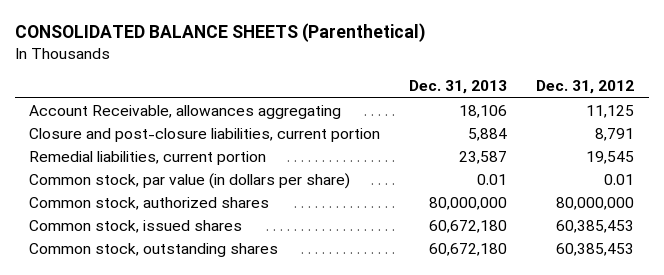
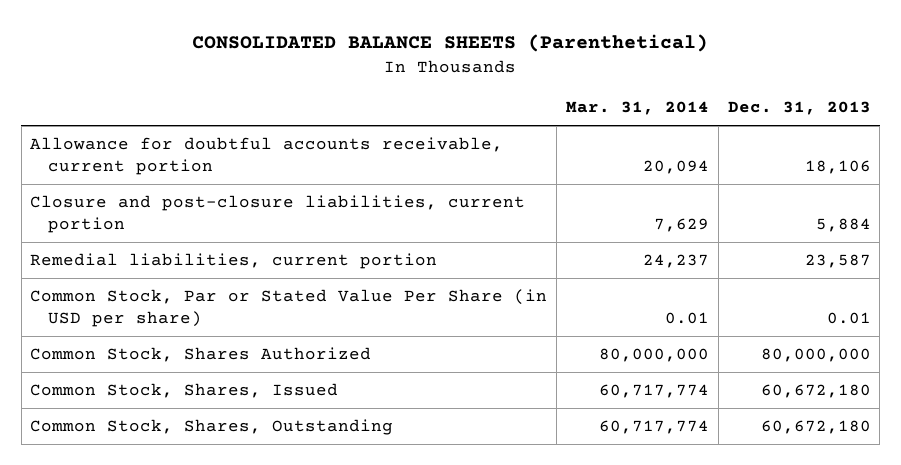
- | Dec. 31, 2013 | Dec. 31, 2012
+ | Mar. 31, 2014 | Dec. 31, 2013
- Account Receivable, allowances aggregating | 18,106 | 11,125
+ Allowance for doubtful accounts receivable, current portion | 20,094 | 18,106
- Common stock, par value (in dollars per share) | 0.01 | 0.01
- Common stock, authorized shares | 80,000,000 | 80,000,000
- Common stock, issued shares | 60,672,180 | 60,385,453
- Common stock, outstanding shares | 60,672,180 | 60,385,453
+ Common Stock, Par or Stated Value Per Share (in USD per share) | 0.01 | 0.01
+ Common Stock, Shares Authorized | 80,000,000 | 80,000,000
+ Common Stock, Shares, Issued | 60,717,774 | 60,672,180
+ Common Stock, Shares, Outstanding | 60,717,774 | 60,672,180

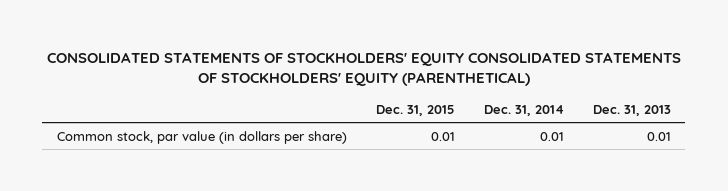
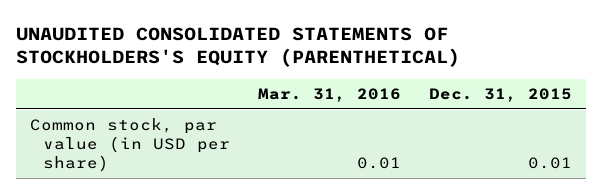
- CONSOLIDATED STATEMENTS OF STOCKHOLDERS' EQUITY CONSOLIDATED STATEMENTS OF STOCKHOLDERS' EQUITY (PARENTHETICAL)
+ UNAUDITED CONSOLIDATED STATEMENTS OF STOCKHOLDERS'S EQUITY (PARENTHETICAL)
- | Dec. 31, 2015 | Dec. 31, 2014 | Dec. 31, 2013
+ | Mar. 31, 2016 | Dec. 31, 2015
- Common stock, par value (in dollars per share) | 0.01 | 0.01 | 0.01
+ Common stock, par value (in USD per share) | 0.01 | 0.01

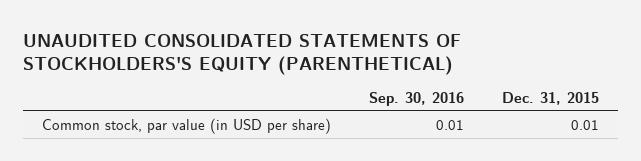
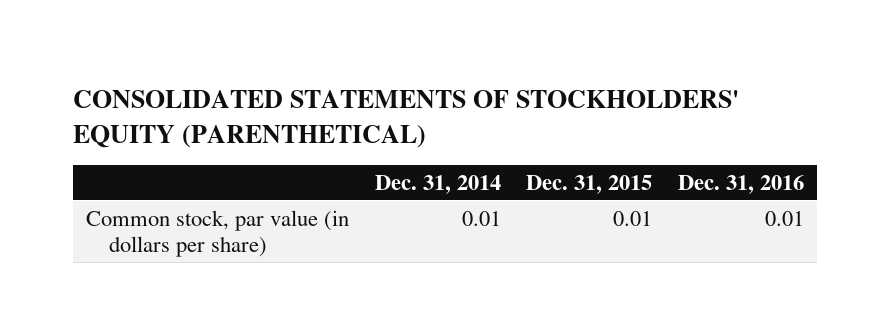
- UNAUDITED CONSOLIDATED STATEMENTS OF STOCKHOLDERS'S EQUITY (PARENTHETICAL)
+ CONSOLIDATED STATEMENTS OF STOCKHOLDERS' EQUITY (PARENTHETICAL)
- | Sep. 30, 2016 | Dec. 31, 2015
+ | Dec. 31, 2014 | Dec. 31, 2015 | Dec. 31, 2016
- Common stock, par value (in USD per share) | 0.01 | 0.01
+ Common stock, par value (in dollars per share) | 0.01 | 0.01 | 0.01

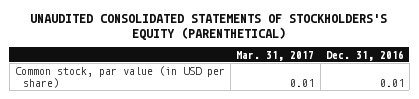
- CONSOLIDATED STATEMENTS OF STOCKHOLDERS' EQUITY (PARENTHETICAL)
+ UNAUDITED CONSOLIDATED STATEMENTS OF STOCKHOLDERS'S EQUITY (PARENTHETICAL)
- | Dec. 31, 2014 | Dec. 31, 2015 | Dec. 31, 2016
+ | Mar. 31, 2017 | Dec. 31, 2016
- Common stock, par value (in dollars per share) | 0.01 | 0.01 | 0.01
+ Common stock, par value (in USD per share) | 0.01 | 0.01

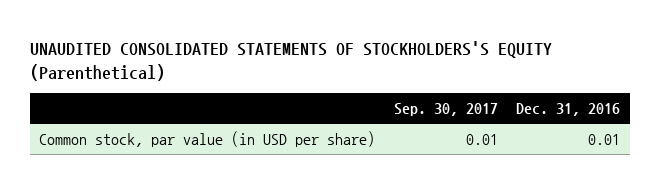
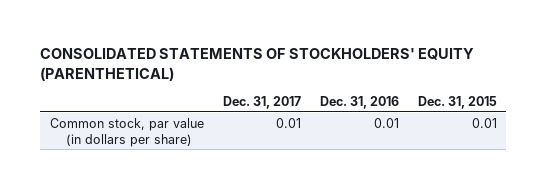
- UNAUDITED CONSOLIDATED STATEMENTS OF STOCKHOLDERS'S EQUITY (Parenthetical)
+ CONSOLIDATED STATEMENTS OF STOCKHOLDERS' EQUITY (PARENTHETICAL)
- | Sep. 30, 2017 | Dec. 31, 2016
+ | Dec. 31, 2017 | Dec. 31, 2016 | Dec. 31, 2015
- Common stock, par value (in USD per share) | 0.01 | 0.01
+ Common stock, par value (in dollars per share) | 0.01 | 0.01 | 0.01

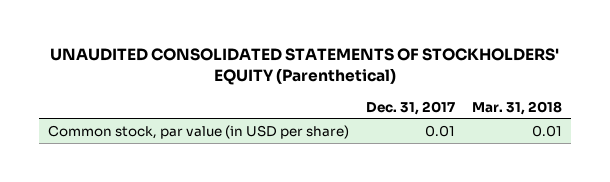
- CONSOLIDATED STATEMENTS OF STOCKHOLDERS' EQUITY (PARENTHETICAL)
+ UNAUDITED CONSOLIDATED STATEMENTS OF STOCKHOLDERS' EQUITY (Parenthetical)
- | Dec. 31, 2017 | Dec. 31, 2016 | Dec. 31, 2015
+ | Dec. 31, 2017 | Mar. 31, 2018
- Common stock, par value (in dollars per share) | 0.01 | 0.01 | 0.01
+ Common stock, par value (in USD per share) | 0.01 | 0.01

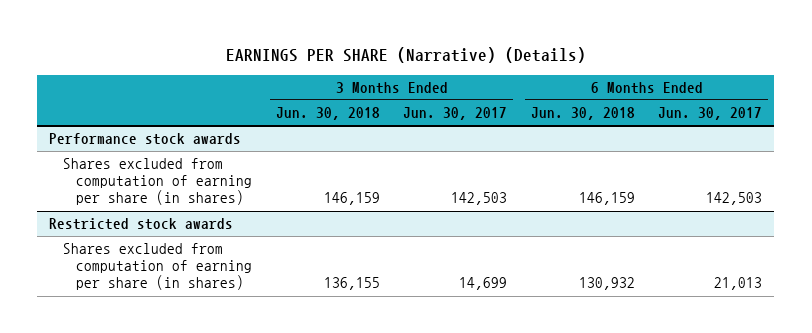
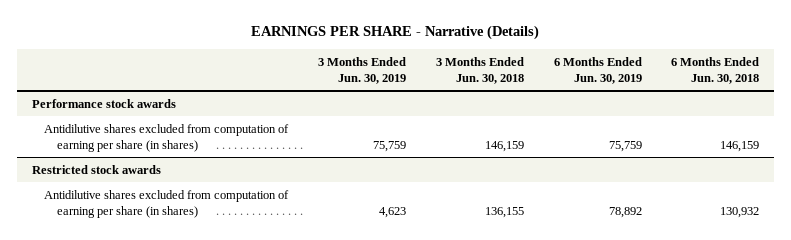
- EARNINGS PER SHARE (Narrative) (Details)
+ EARNINGS PER SHARE - Narrative (Details)
- | 3 Months Ended Jun. 30, 2018 | 3 Months Ended Jun. 30, 2017 | 6 Months Ended Jun. 30, 2018 | 6 Months Ended Jun. 30, 2017
+ | 3 Months Ended Jun. 30, 2019 | 3 Months Ended Jun. 30, 2018 | 6 Months Ended Jun. 30, 2019 | 6 Months Ended Jun. 30, 2018
@ Performance stock awards
- Shares excluded from computation of earning per share (in shares) | 146,159 | 142,503 | 146,159 | 142,503
+ Antidilutive shares excluded from computation of earning per share (in shares) | 75,759 | 146,159 | 75,759 | 146,159
@ Restricted stock awards
- Shares excluded from computation of earning per share (in shares) | 136,155 | 14,699 | 130,932 | 21,013
+ Antidilutive shares excluded from computation of earning per share (in shares) | 4,623 | 136,155 | 78,892 | 130,932

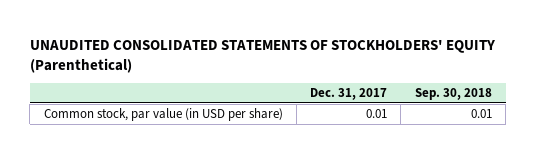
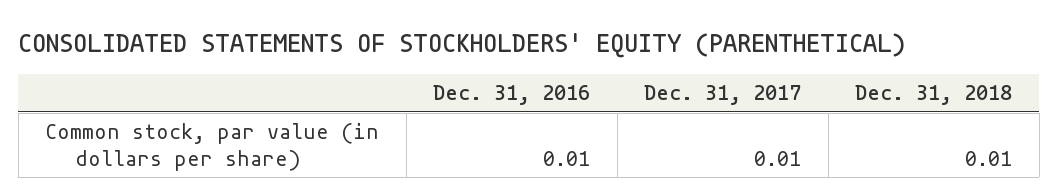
- UNAUDITED CONSOLIDATED STATEMENTS OF STOCKHOLDERS' EQUITY (Parenthetical)
+ CONSOLIDATED STATEMENTS OF STOCKHOLDERS' EQUITY (PARENTHETICAL)
- | Dec. 31, 2017 | Sep. 30, 2018
+ | Dec. 31, 2016 | Dec. 31, 2017 | Dec. 31, 2018
- Common stock, par value (in USD per share) | 0.01 | 0.01
+ Common stock, par value (in dollars per share) | 0.01 | 0.01 | 0.01

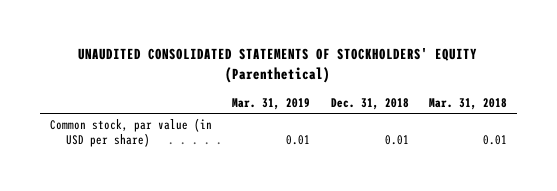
- CONSOLIDATED STATEMENTS OF STOCKHOLDERS' EQUITY (PARENTHETICAL)
+ UNAUDITED CONSOLIDATED STATEMENTS OF STOCKHOLDERS' EQUITY (Parenthetical)
- | Dec. 31, 2016 | Dec. 31, 2017 | Dec. 31, 2018
+ | Mar. 31, 2019 | Dec. 31, 2018 | Mar. 31, 2018
- Common stock, par value (in dollars per share) | 0.01 | 0.01 | 0.01
+ Common stock, par value (in USD per share) | 0.01 | 0.01 | 0.01

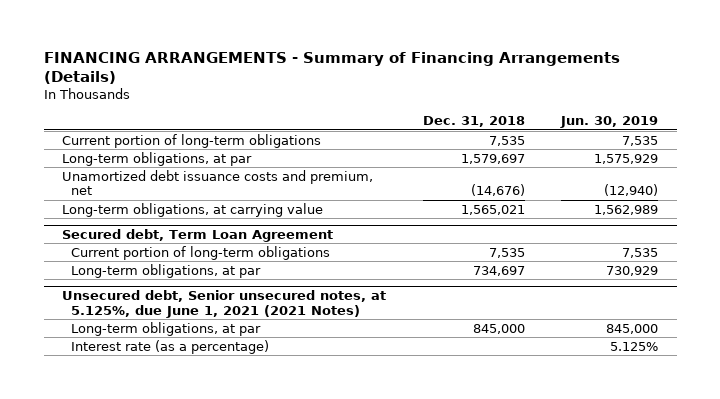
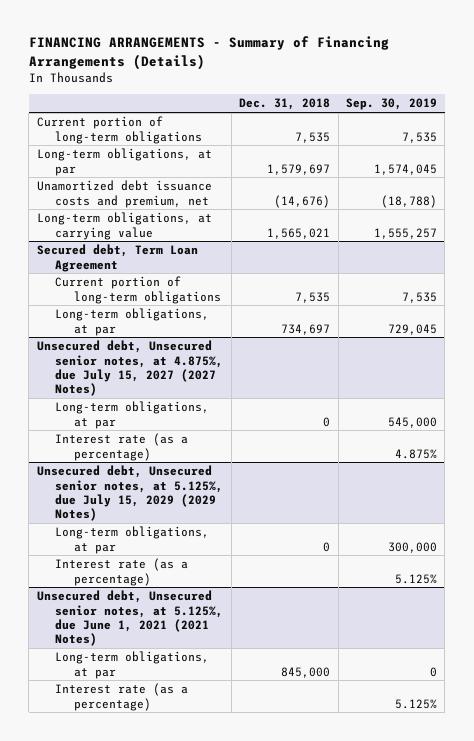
- | Dec. 31, 2018 | Jun. 30, 2019
+ | Dec. 31, 2018 | Sep. 30, 2019
- Unsecured debt, Senior unsecured notes, at 5.125%, due June 1, 2021 (2021 Notes)
+ Unsecured debt, Unsecured senior notes, at 4.875%, due July 15, 2027 (2027 Notes)
+ Long-term obligations, at par | 0 | 545,000
+ Interest rate (as a percentage) | | 4.875%
+ Unsecured debt, Unsecured senior notes, at 5.125%, due July 15, 2029 (2029 Notes)
+ Long-term obligations, at par | 0 | 300,000
+ Interest rate (as a percentage) | | 5.125%
+ Unsecured debt, Unsecured senior notes, at 5.125%, due June 1, 2021 (2021 Notes)

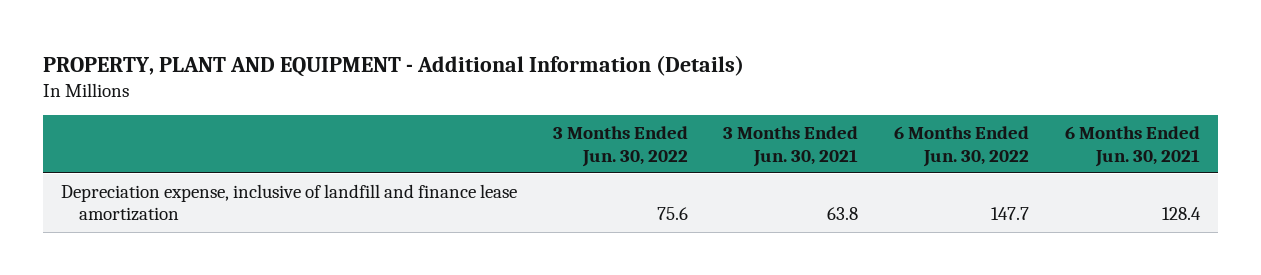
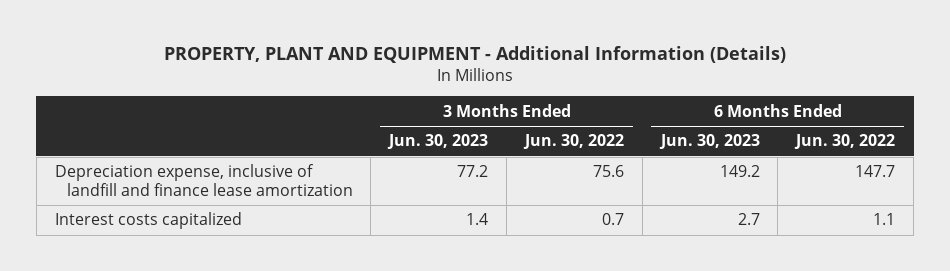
- | 3 Months Ended Jun. 30, 2022 | 3 Months Ended Jun. 30, 2021 | 6 Months Ended Jun. 30, 2022 | 6 Months Ended Jun. 30, 2021
+ | 3 Months Ended Jun. 30, 2023 | 3 Months Ended Jun. 30, 2022 | 6 Months Ended Jun. 30, 2023 | 6 Months Ended Jun. 30, 2022
+ Interest costs capitalized | 1.4 | 0.7 | 2.7 | 1.1

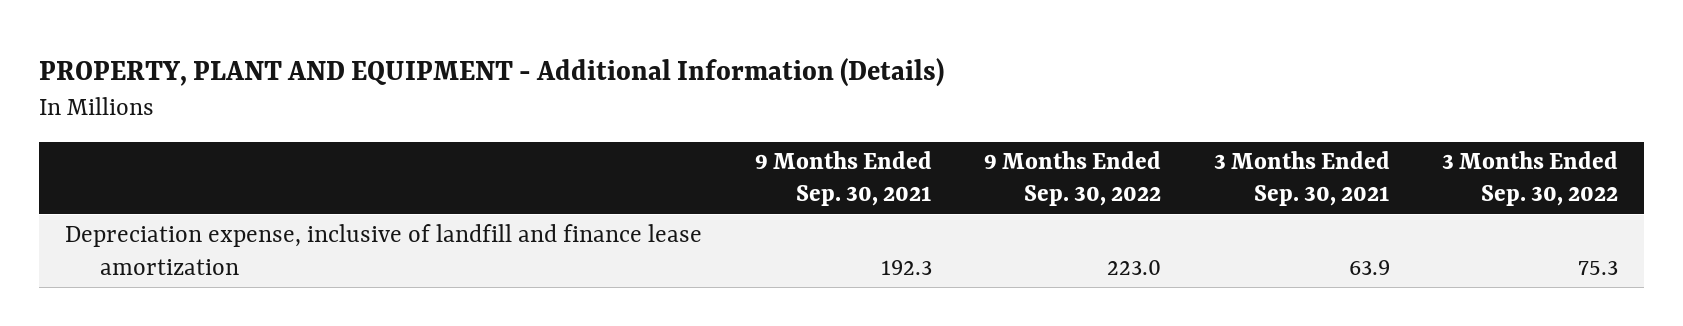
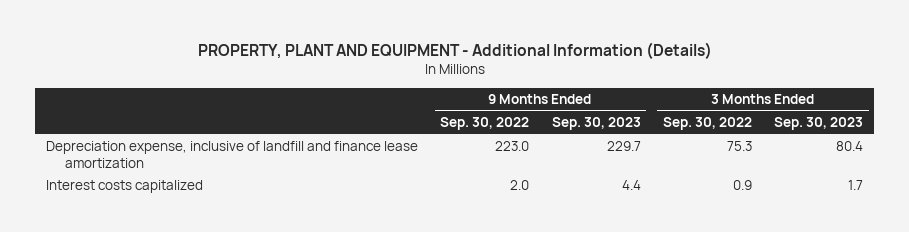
- | 9 Months Ended Sep. 30, 2021 | 9 Months Ended Sep. 30, 2022 | 3 Months Ended Sep. 30, 2021 | 3 Months Ended Sep. 30, 2022
+ | 9 Months Ended Sep. 30, 2022 | 9 Months Ended Sep. 30, 2023 | 3 Months Ended Sep. 30, 2022 | 3 Months Ended Sep. 30, 2023
+ Interest costs capitalized | 2.0 | 4.4 | 0.9 | 1.7

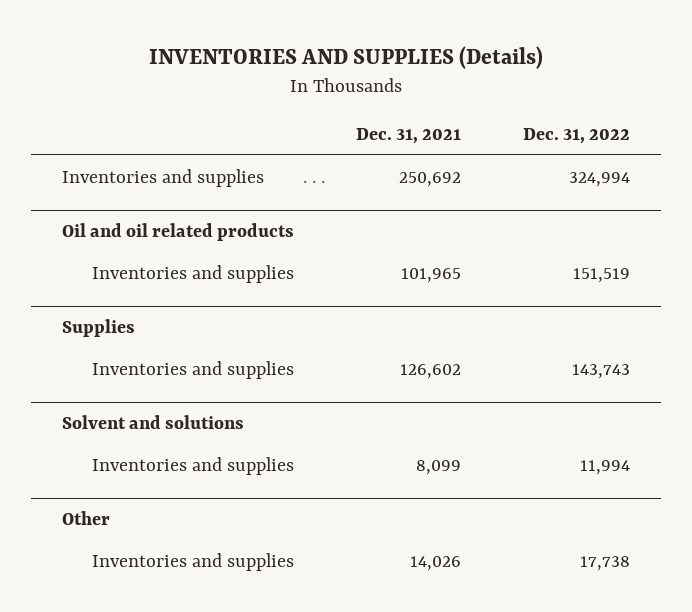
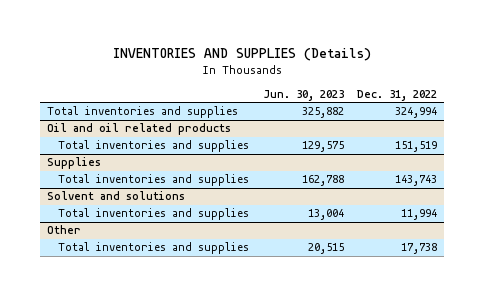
- | Dec. 31, 2021 | Dec. 31, 2022
+ | Jun. 30, 2023 | Dec. 31, 2022
- Inventories and supplies | 250,692 | 324,994
+ Total inventories and supplies | 325,882 | 324,994
@ Oil and oil related products
- Inventories and supplies | 101,965 | 151,519
+ Total inventories and supplies | 129,575 | 151,519
@ Supplies
- Inventories and supplies | 126,602 | 143,743
+ Total inventories and supplies | 162,788 | 143,743
@ Solvent and solutions
- Inventories and supplies | 8,099 | 11,994
+ Total inventories and supplies | 13,004 | 11,994
@ Other
- Inventories and supplies | 14,026 | 17,738
+ Total inventories and supplies | 20,515 | 17,738

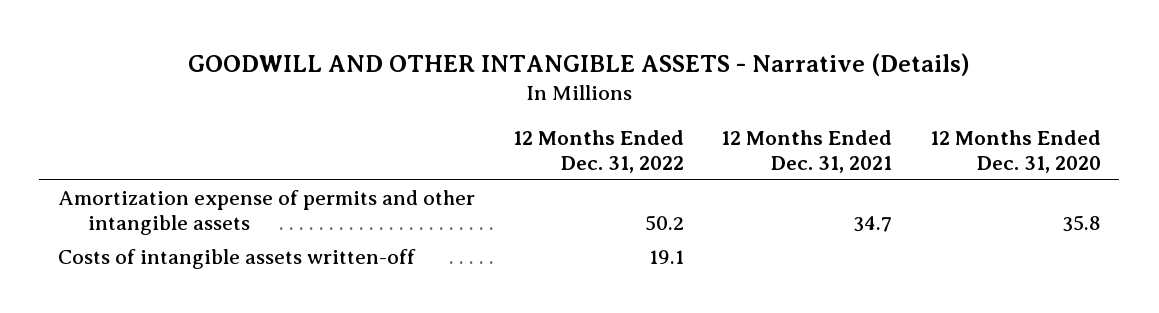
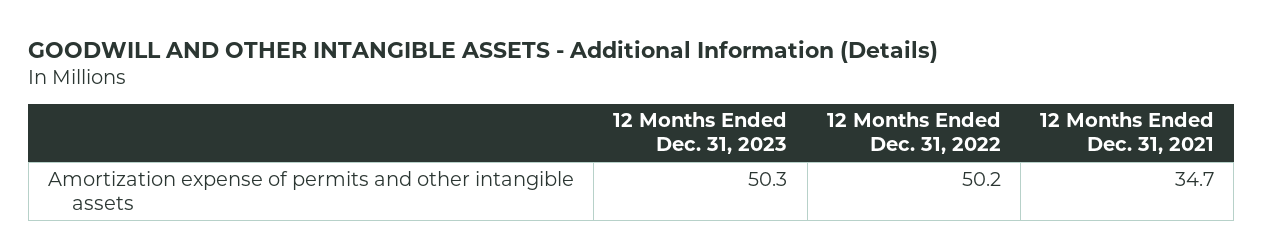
- GOODWILL AND OTHER INTANGIBLE ASSETS - Narrative (Details)
+ GOODWILL AND OTHER INTANGIBLE ASSETS - Additional Information (Details)
- | 12 Months Ended Dec. 31, 2022 | 12 Months Ended Dec. 31, 2021 | 12 Months Ended Dec. 31, 2020
+ | 12 Months Ended Dec. 31, 2023 | 12 Months Ended Dec. 31, 2022 | 12 Months Ended Dec. 31, 2021
- Costs of intangible assets written-off | 19.1 | |

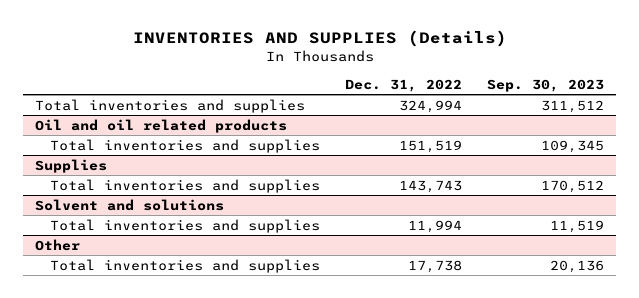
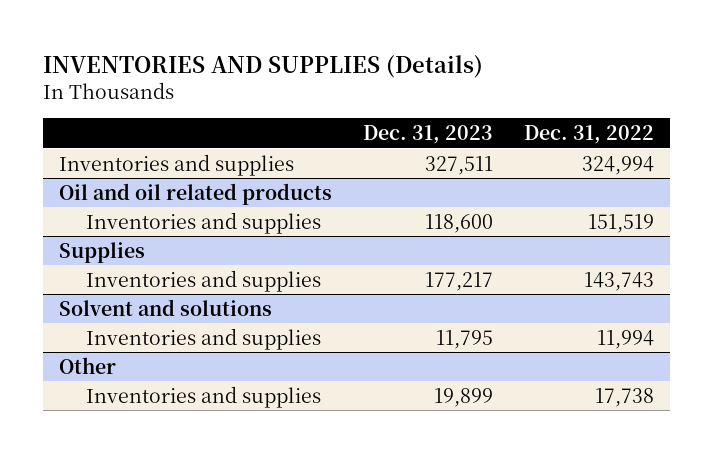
- | Dec. 31, 2022 | Sep. 30, 2023
+ | Dec. 31, 2023 | Dec. 31, 2022
- Total inventories and supplies | 324,994 | 311,512
+ Inventories and supplies | 327,511 | 324,994
@ Oil and oil related products
- Total inventories and supplies | 151,519 | 109,345
+ Inventories and supplies | 118,600 | 151,519
@ Supplies
- Total inventories and supplies | 143,743 | 170,512
+ Inventories and supplies | 177,217 | 143,743
@ Solvent and solutions
- Total inventories and supplies | 11,994 | 11,519
+ Inventories and supplies | 11,795 | 11,994
@ Other
- Total inventories and supplies | 17,738 | 20,136
+ Inventories and supplies | 19,899 | 17,738

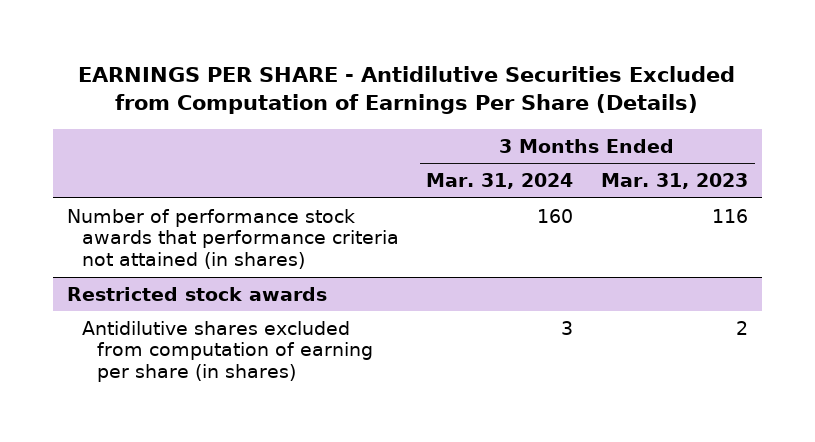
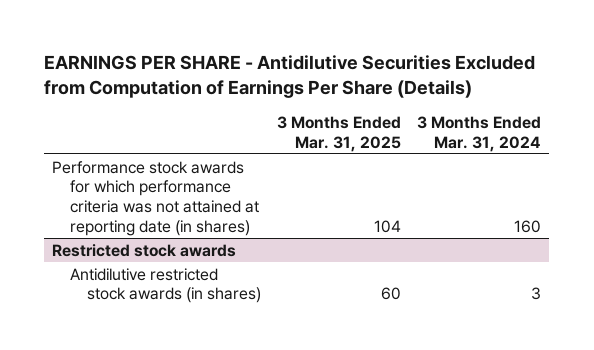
- | 3 Months Ended Mar. 31, 2024 | 3 Months Ended Mar. 31, 2023
+ | 3 Months Ended Mar. 31, 2025 | 3 Months Ended Mar. 31, 2024
- Number of performance stock awards that performance criteria not attained (in shares) | 160 | 116
+ Performance stock awards for which performance criteria was not attained at reporting date (in shares) | 104 | 160
@ Restricted stock awards
- Antidilutive shares excluded from computation of earning per share (in shares) | 3 | 2
+ Antidilutive restricted stock awards (in shares) | 60 | 3

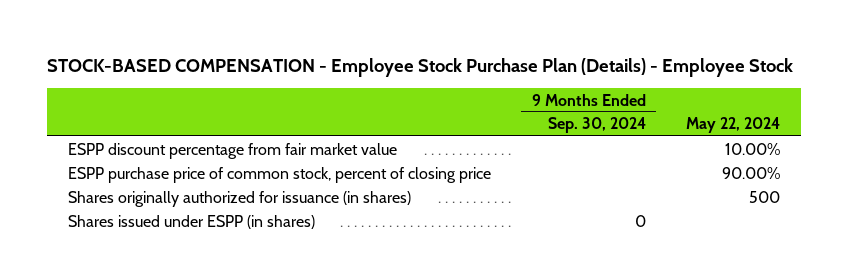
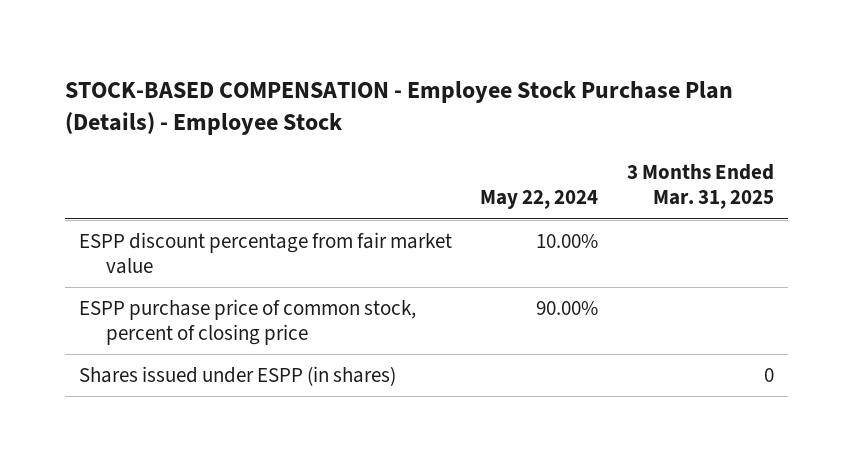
- | 9 Months Ended Sep. 30, 2024 | May 22, 2024
+ | May 22, 2024 | 3 Months Ended Mar. 31, 2025
- Shares originally authorized for issuance (in shares) | | 500

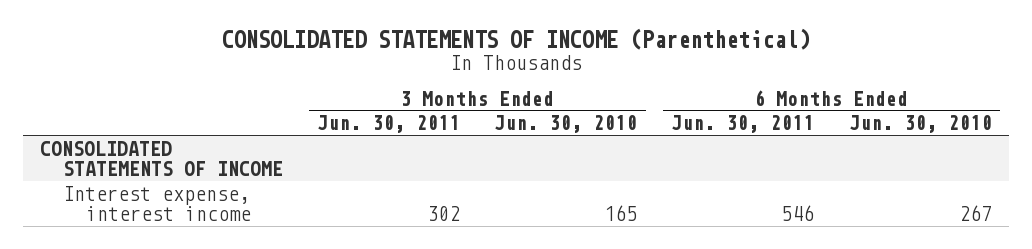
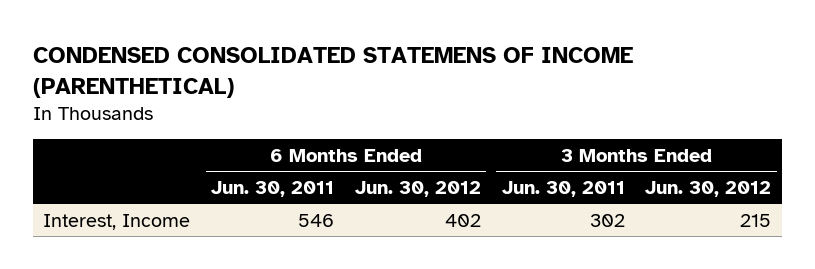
- CONSOLIDATED STATEMENTS OF INCOME (Parenthetical)
+ CONDENSED CONSOLIDATED STATEMENS OF INCOME (PARENTHETICAL)
- | 3 Months Ended Jun. 30, 2011 | 3 Months Ended Jun. 30, 2010 | 6 Months Ended Jun. 30, 2011 | 6 Months Ended Jun. 30, 2010
+ | 6 Months Ended Jun. 30, 2011 | 6 Months Ended Jun. 30, 2012 | 3 Months Ended Jun. 30, 2011 | 3 Months Ended Jun. 30, 2012
- CONSOLIDATED STATEMENTS OF INCOME
- Interest expense, interest income | 302 | 165 | 546 | 267
+ Interest, Income | 546 | 402 | 302 | 215

